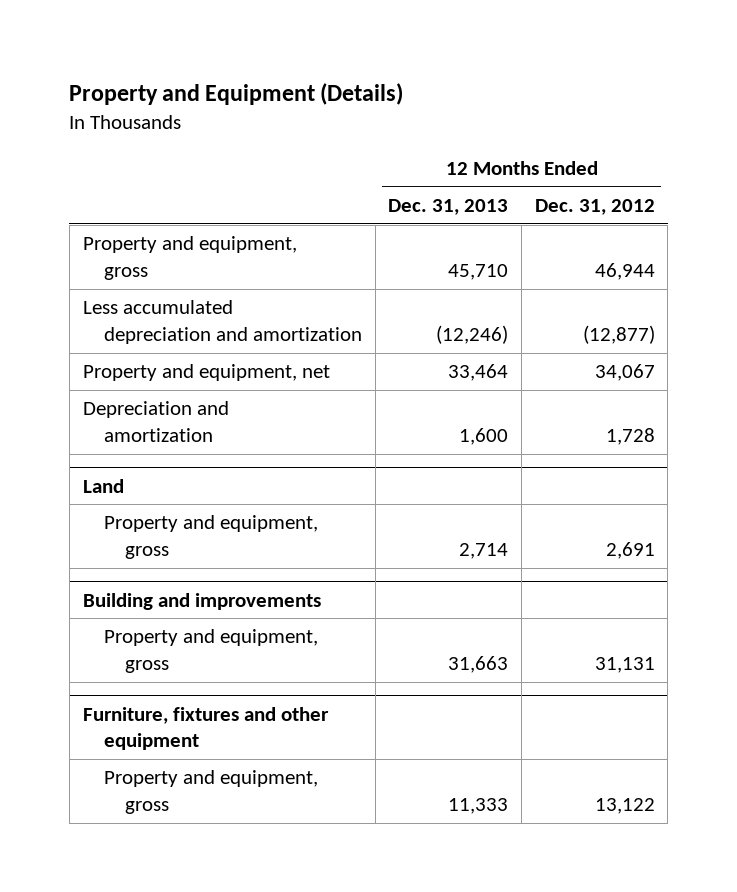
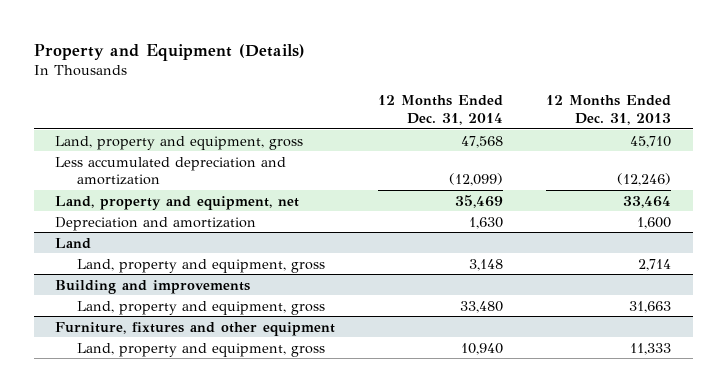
- | 12 Months Ended Dec. 31, 2013 | 12 Months Ended Dec. 31, 2012
+ | 12 Months Ended Dec. 31, 2014 | 12 Months Ended Dec. 31, 2013
- Property and equipment, gross | 45,710 | 46,944
+ Land, property and equipment, gross | 47,568 | 45,710
- Property and equipment, net | 33,464 | 34,067
+ Land, property and equipment, net | 35,469 | 33,464
@ Land
- Property and equipment, gross | 2,714 | 2,691
+ Land, property and equipment, gross | 3,148 | 2,714
@ Building and improvements
- Property and equipment, gross | 31,663 | 31,131
+ Land, property and equipment, gross | 33,480 | 31,663
@ Furniture, fixtures and other equipment
- Property and equipment, gross | 11,333 | 13,122
+ Land, property and equipment, gross | 10,940 | 11,333

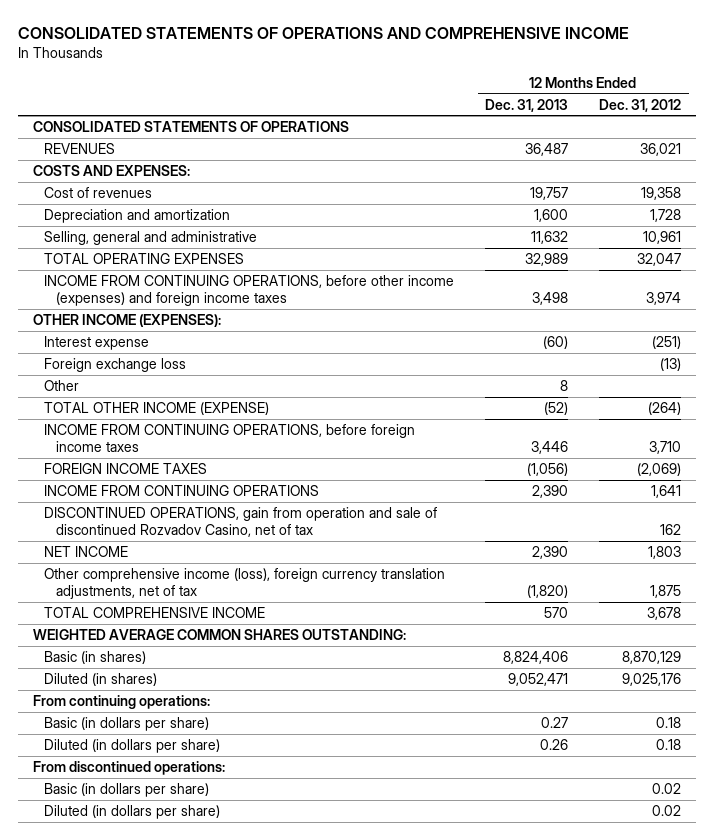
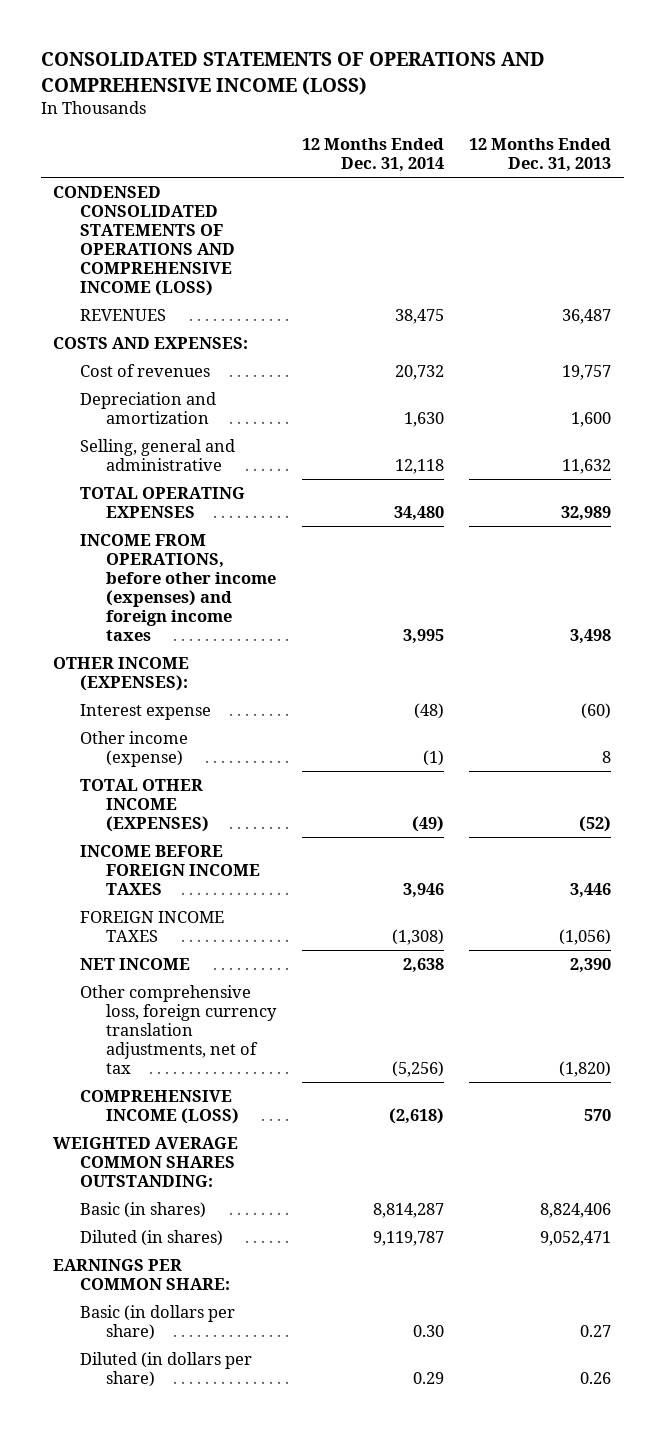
- CONSOLIDATED STATEMENTS OF OPERATIONS AND COMPREHENSIVE INCOME
+ CONSOLIDATED STATEMENTS OF OPERATIONS AND COMPREHENSIVE INCOME (LOSS)
- | 12 Months Ended Dec. 31, 2013 | 12 Months Ended Dec. 31, 2012
+ | 12 Months Ended Dec. 31, 2014 | 12 Months Ended Dec. 31, 2013
- CONSOLIDATED STATEMENTS OF OPERATIONS
+ CONDENSED CONSOLIDATED STATEMENTS OF OPERATIONS AND COMPREHENSIVE INCOME (LOSS)
- INCOME FROM CONTINUING OPERATIONS, before other income (expenses) and foreign income taxes | 3,498 | 3,974
+ INCOME FROM OPERATIONS, before other income (expenses) and foreign income taxes | 3,995 | 3,498
- Foreign exchange loss | | (13)
- Other | 8 |
- TOTAL OTHER INCOME (EXPENSE) | (52) | (264)
- INCOME FROM CONTINUING OPERATIONS, before foreign income taxes | 3,446 | 3,710
+ Other income (expense) | (1) | 8
+ TOTAL OTHER INCOME (EXPENSES) | (49) | (52)
+ INCOME BEFORE FOREIGN INCOME TAXES | 3,946 | 3,446
- INCOME FROM CONTINUING OPERATIONS | 2,390 | 1,641
- DISCONTINUED OPERATIONS, gain from operation and sale of discontinued Rozvadov Casino, net of tax | | 162
- Other comprehensive income (loss), foreign currency translation adjustments, net of tax | (1,820) | 1,875
- TOTAL COMPREHENSIVE INCOME | 570 | 3,678
+ Other comprehensive loss, foreign currency translation adjustments, net of tax | (5,256) | (1,820)
+ COMPREHENSIVE INCOME (LOSS) | (2,618) | 570
- From continuing operations:
+ EARNINGS PER COMMON SHARE:
- From discontinued operations:
- Basic (in dollars per share) | | 0.02
- Diluted (in dollars per share) | | 0.02

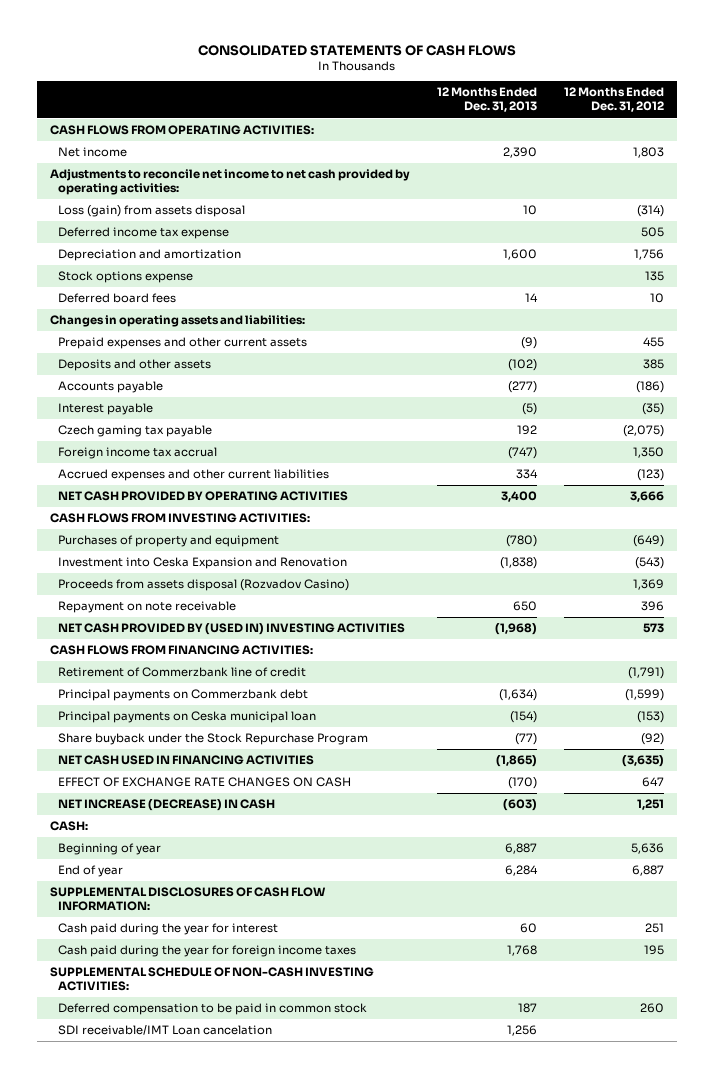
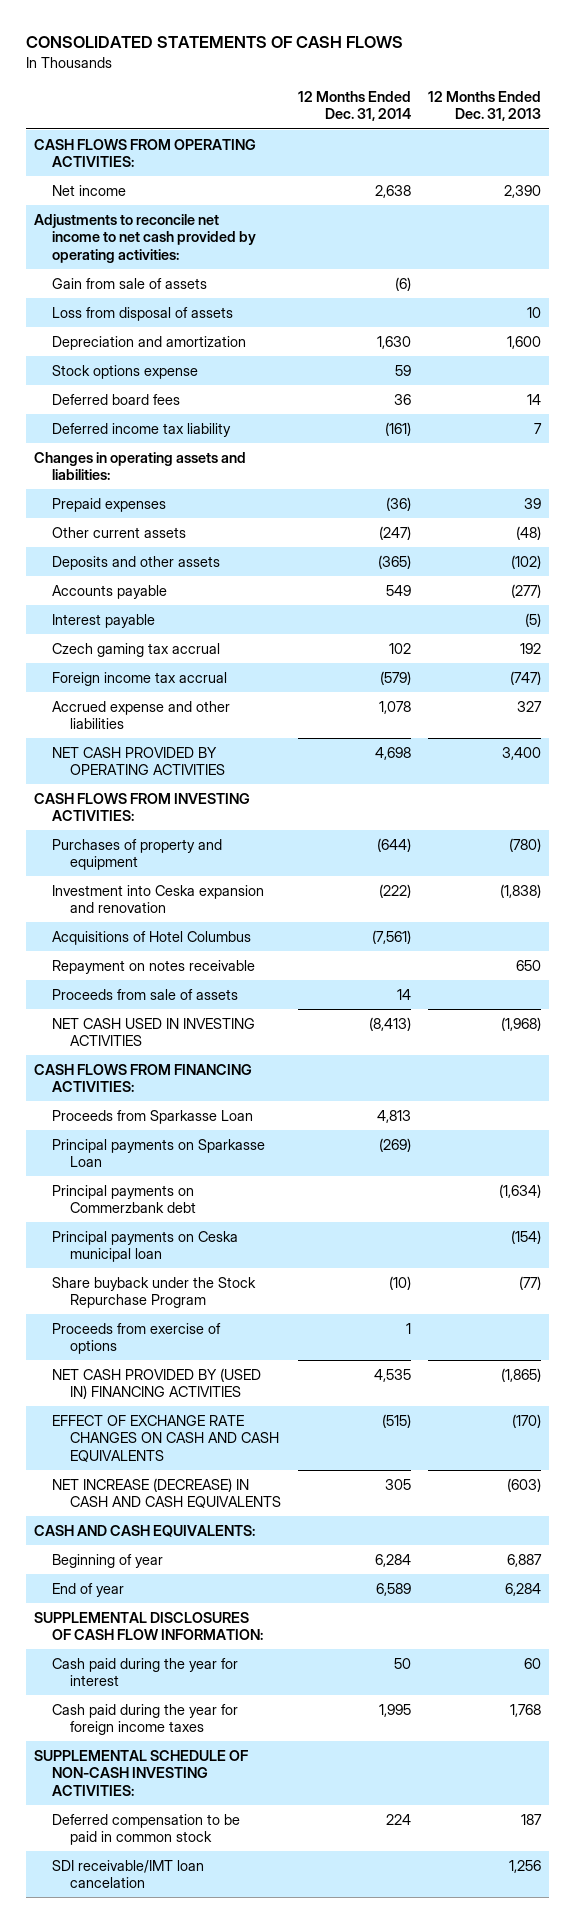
- | 12 Months Ended Dec. 31, 2013 | 12 Months Ended Dec. 31, 2012
+ | 12 Months Ended Dec. 31, 2014 | 12 Months Ended Dec. 31, 2013
- Loss (gain) from assets disposal | 10 | (314)
- Deferred income tax expense | | 505
+ Gain from sale of assets | (6) |
+ Loss from disposal of assets | | 10
+ Deferred income tax liability | (161) | 7
- Prepaid expenses and other current assets | (9) | 455
+ Prepaid expenses | (36) | 39
+ Other current assets | (247) | (48)
- Czech gaming tax payable | 192 | (2,075)
+ Czech gaming tax accrual | 102 | 192
- Accrued expenses and other current liabilities | 334 | (123)
+ Accrued expense and other liabilities | 1,078 | 327
- Investment into Ceska Expansion and Renovation | (1,838) | (543)
- Proceeds from assets disposal (Rozvadov Casino) | | 1,369
- Repayment on note receivable | 650 | 396
- NET CASH PROVIDED BY (USED IN) INVESTING ACTIVITIES | (1,968) | 573
+ Investment into Ceska expansion and renovation | (222) | (1,838)
+ Acquisitions of Hotel Columbus | (7,561) |
+ Repayment on notes receivable | | 650
+ Proceeds from sale of assets | 14 |
+ NET CASH USED IN INVESTING ACTIVITIES | (8,413) | (1,968)
- Retirement of Commerzbank line of credit | | (1,791)
+ Proceeds from Sparkasse Loan | 4,813 |
+ Principal payments on Sparkasse Loan | (269) |
- NET CASH USED IN FINANCING ACTIVITIES | (1,865) | (3,635)
- EFFECT OF EXCHANGE RATE CHANGES ON CASH | (170) | 647
- NET INCREASE (DECREASE) IN CASH | (603) | 1,251
- CASH:
+ Proceeds from exercise of options | 1 |
+ NET CASH PROVIDED BY (USED IN) FINANCING ACTIVITIES | 4,535 | (1,865)
+ EFFECT OF EXCHANGE RATE CHANGES ON CASH AND CASH EQUIVALENTS | (515) | (170)
+ NET INCREASE (DECREASE) IN CASH AND CASH EQUIVALENTS | 305 | (603)
+ CASH AND CASH EQUIVALENTS:
- SDI receivable/IMT Loan cancelation | 1,256 |
+ SDI receivable/IMT loan cancelation | | 1,256

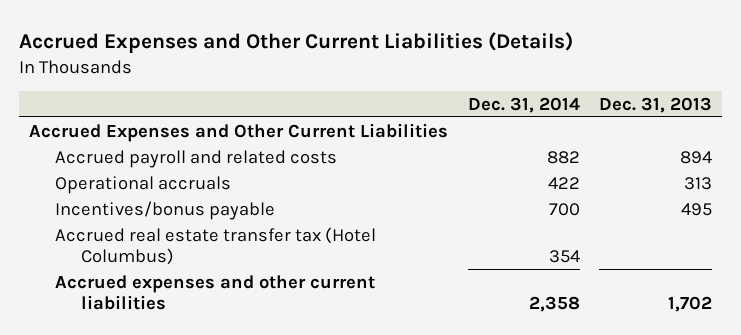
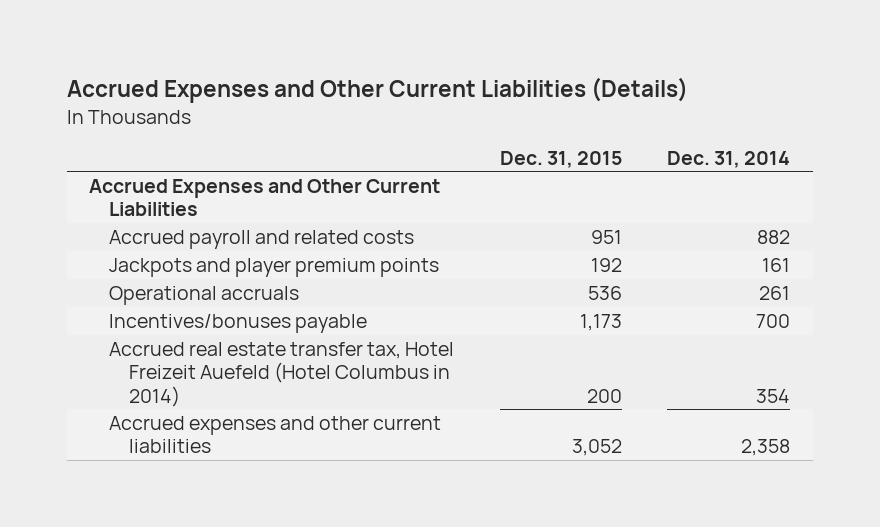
- | Dec. 31, 2014 | Dec. 31, 2013
+ | Dec. 31, 2015 | Dec. 31, 2014
- Operational accruals | 422 | 313
- Incentives/bonus payable | 700 | 495
- Accrued real estate transfer tax (Hotel Columbus) | 354 |
+ Jackpots and player premium points | 192 | 161
+ Operational accruals | 536 | 261
+ Incentives/bonuses payable | 1,173 | 700
+ Accrued real estate transfer tax, Hotel Freizeit Auefeld (Hotel Columbus in 2014) | 200 | 354

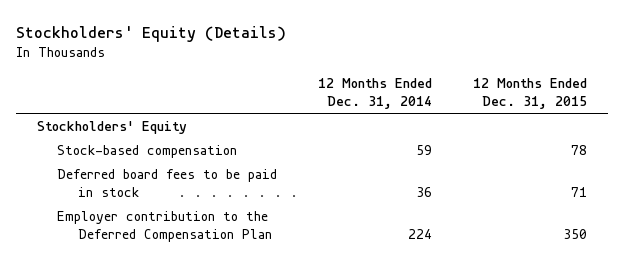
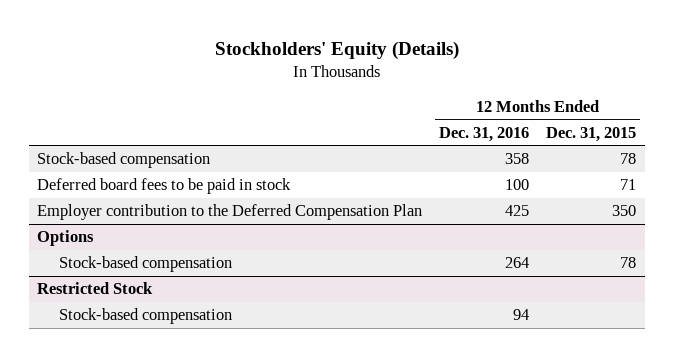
- | 12 Months Ended Dec. 31, 2014 | 12 Months Ended Dec. 31, 2015
+ | 12 Months Ended Dec. 31, 2016 | 12 Months Ended Dec. 31, 2015
- Stockholders' Equity
+ Options
+ Stock-based compensation | 264 | 78
+ Restricted Stock
+ Stock-based compensation | 94 |

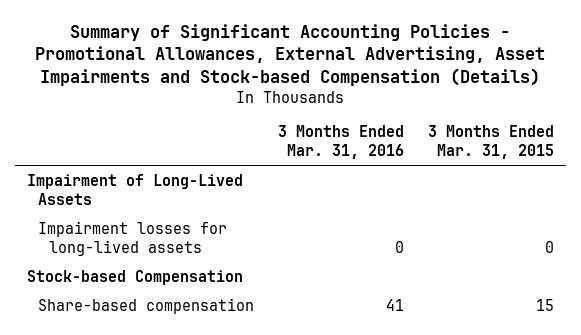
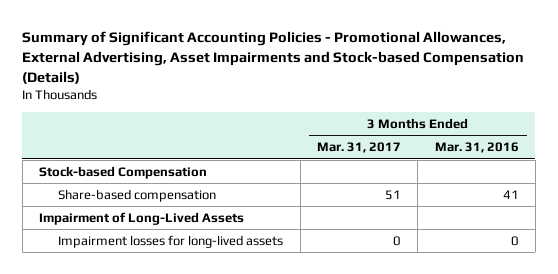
- | 3 Months Ended Mar. 31, 2016 | 3 Months Ended Mar. 31, 2015
+ | 3 Months Ended Mar. 31, 2017 | 3 Months Ended Mar. 31, 2016
moved down: Impairment of Long-Lived Assets
moved down: Impairment losses for long-lived assets | 0 | 0

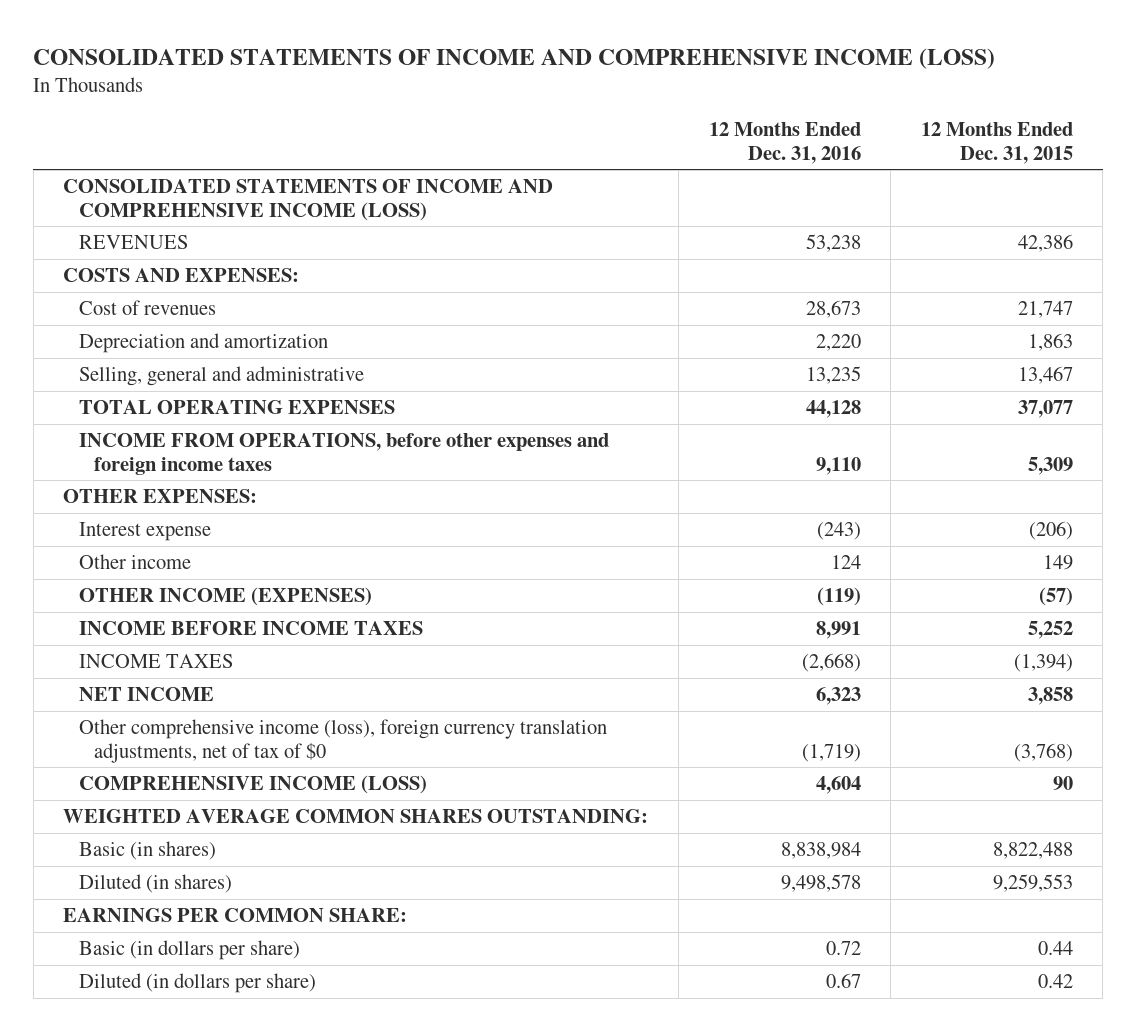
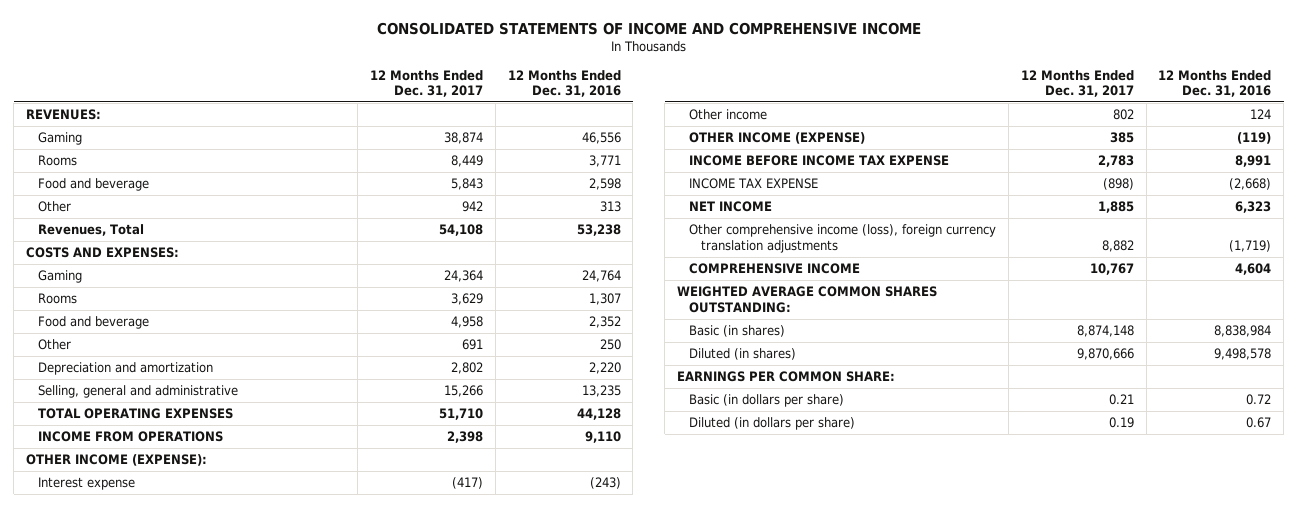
- CONSOLIDATED STATEMENTS OF INCOME AND COMPREHENSIVE INCOME (LOSS)
+ CONSOLIDATED STATEMENTS OF INCOME AND COMPREHENSIVE INCOME
- | 12 Months Ended Dec. 31, 2016 | 12 Months Ended Dec. 31, 2015
+ | 12 Months Ended Dec. 31, 2017 | 12 Months Ended Dec. 31, 2016
- CONSOLIDATED STATEMENTS OF INCOME AND COMPREHENSIVE INCOME (LOSS)
- REVENUES | 53,238 | 42,386
+ REVENUES:
+ Gaming | 38,874 | 46,556
+ Rooms | 8,449 | 3,771
+ Food and beverage | 5,843 | 2,598
+ Other | 942 | 313
+ Revenues, Total | 54,108 | 53,238
- Cost of revenues | 28,673 | 21,747
+ Gaming | 24,364 | 24,764
+ Rooms | 3,629 | 1,307
+ Food and beverage | 4,958 | 2,352
+ Other | 691 | 250
- INCOME FROM OPERATIONS, before other expenses and foreign income taxes | 9,110 | 5,309
- OTHER EXPENSES:
+ INCOME FROM OPERATIONS | 2,398 | 9,110
+ OTHER INCOME (EXPENSE):
- OTHER INCOME (EXPENSES) | (119) | (57)
- INCOME BEFORE INCOME TAXES | 8,991 | 5,252
- INCOME TAXES | (2,668) | (1,394)
+ OTHER INCOME (EXPENSE) | 385 | (119)
+ INCOME BEFORE INCOME TAX EXPENSE | 2,783 | 8,991
+ INCOME TAX EXPENSE | (898) | (2,668)
- Other comprehensive income (loss), foreign currency translation adjustments, net of tax of $0 | (1,719) | (3,768)
- COMPREHENSIVE INCOME (LOSS) | 4,604 | 90
+ Other comprehensive income (loss), foreign currency translation adjustments | 8,882 | (1,719)
+ COMPREHENSIVE INCOME | 10,767 | 4,604

